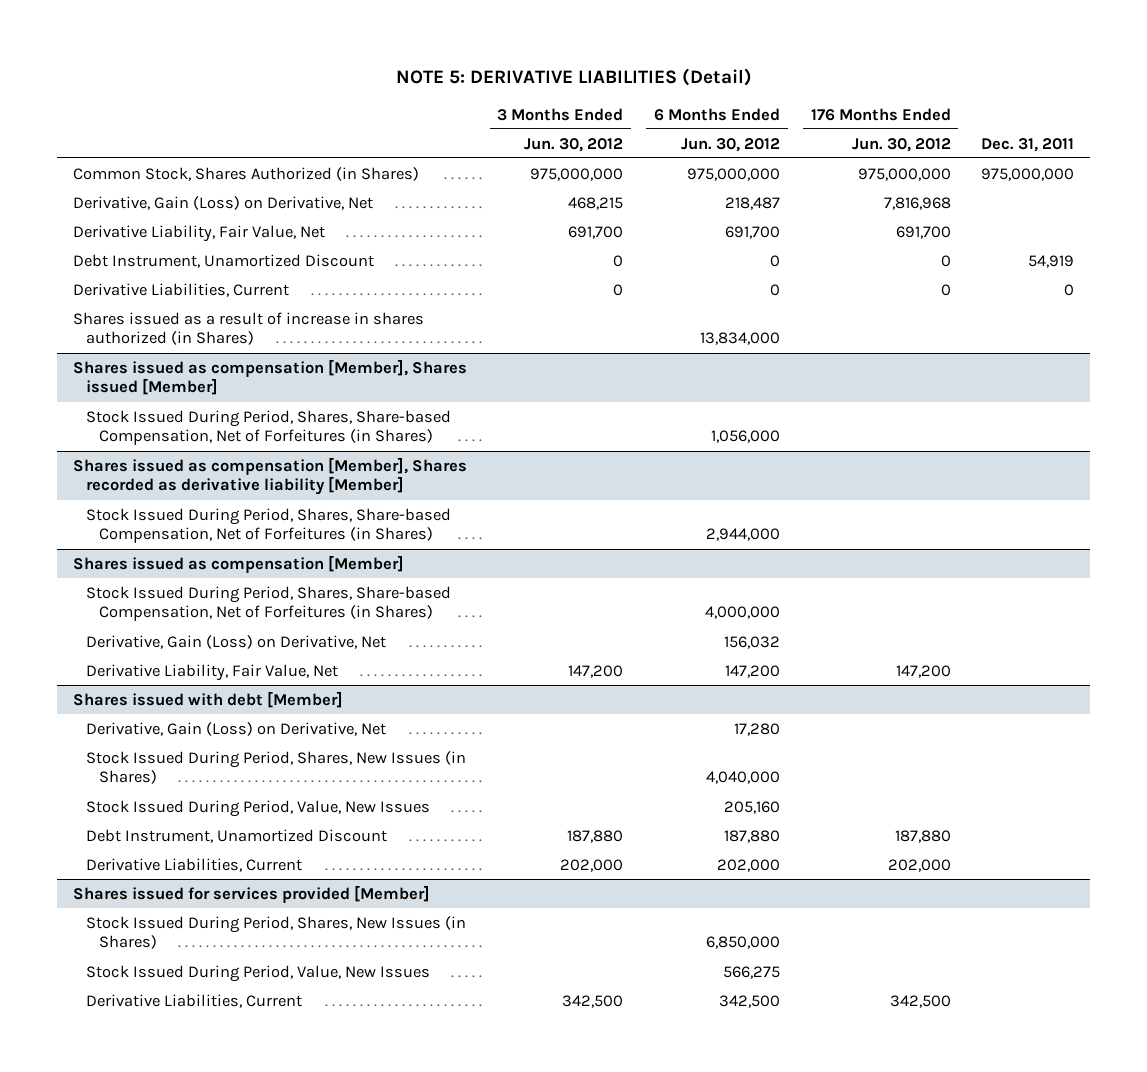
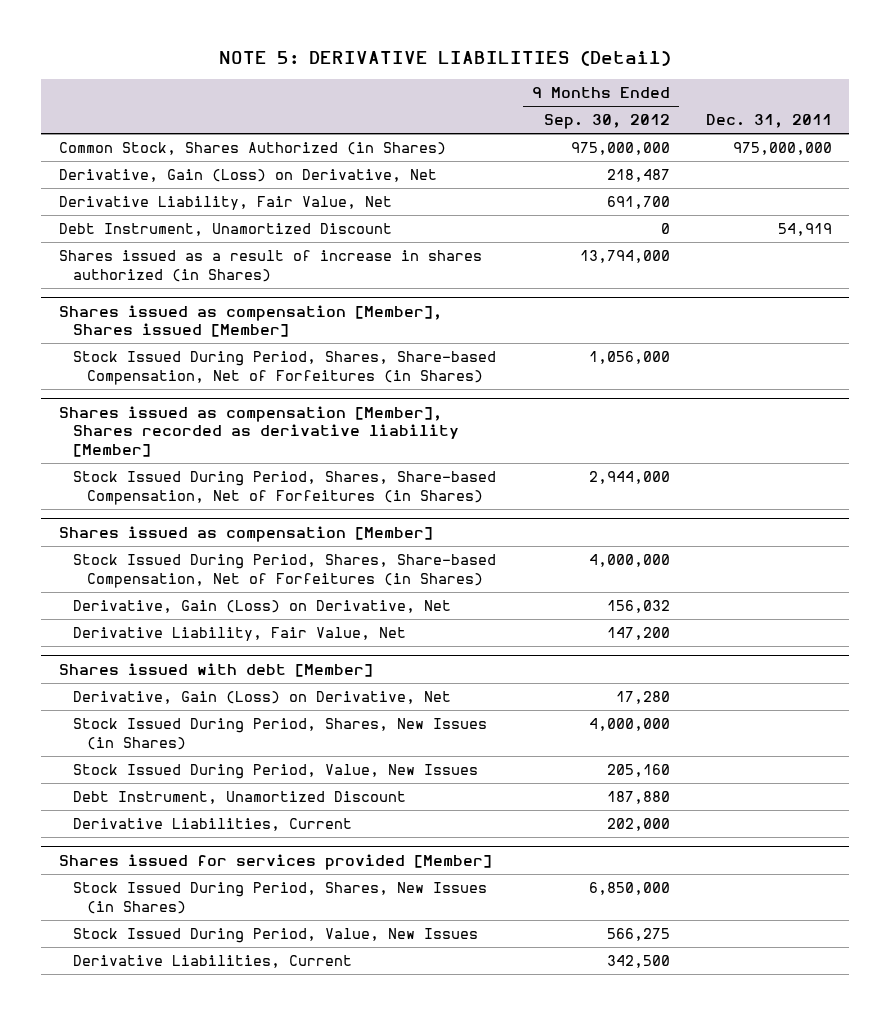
- | 3 Months Ended Jun. 30, 2012 | 6 Months Ended Jun. 30, 2012 | 176 Months Ended Jun. 30, 2012 | Dec. 31, 2011
+ | 9 Months Ended Sep. 30, 2012 | Dec. 31, 2011
- Derivative Liabilities, Current | 0 | 0 | 0 | 0

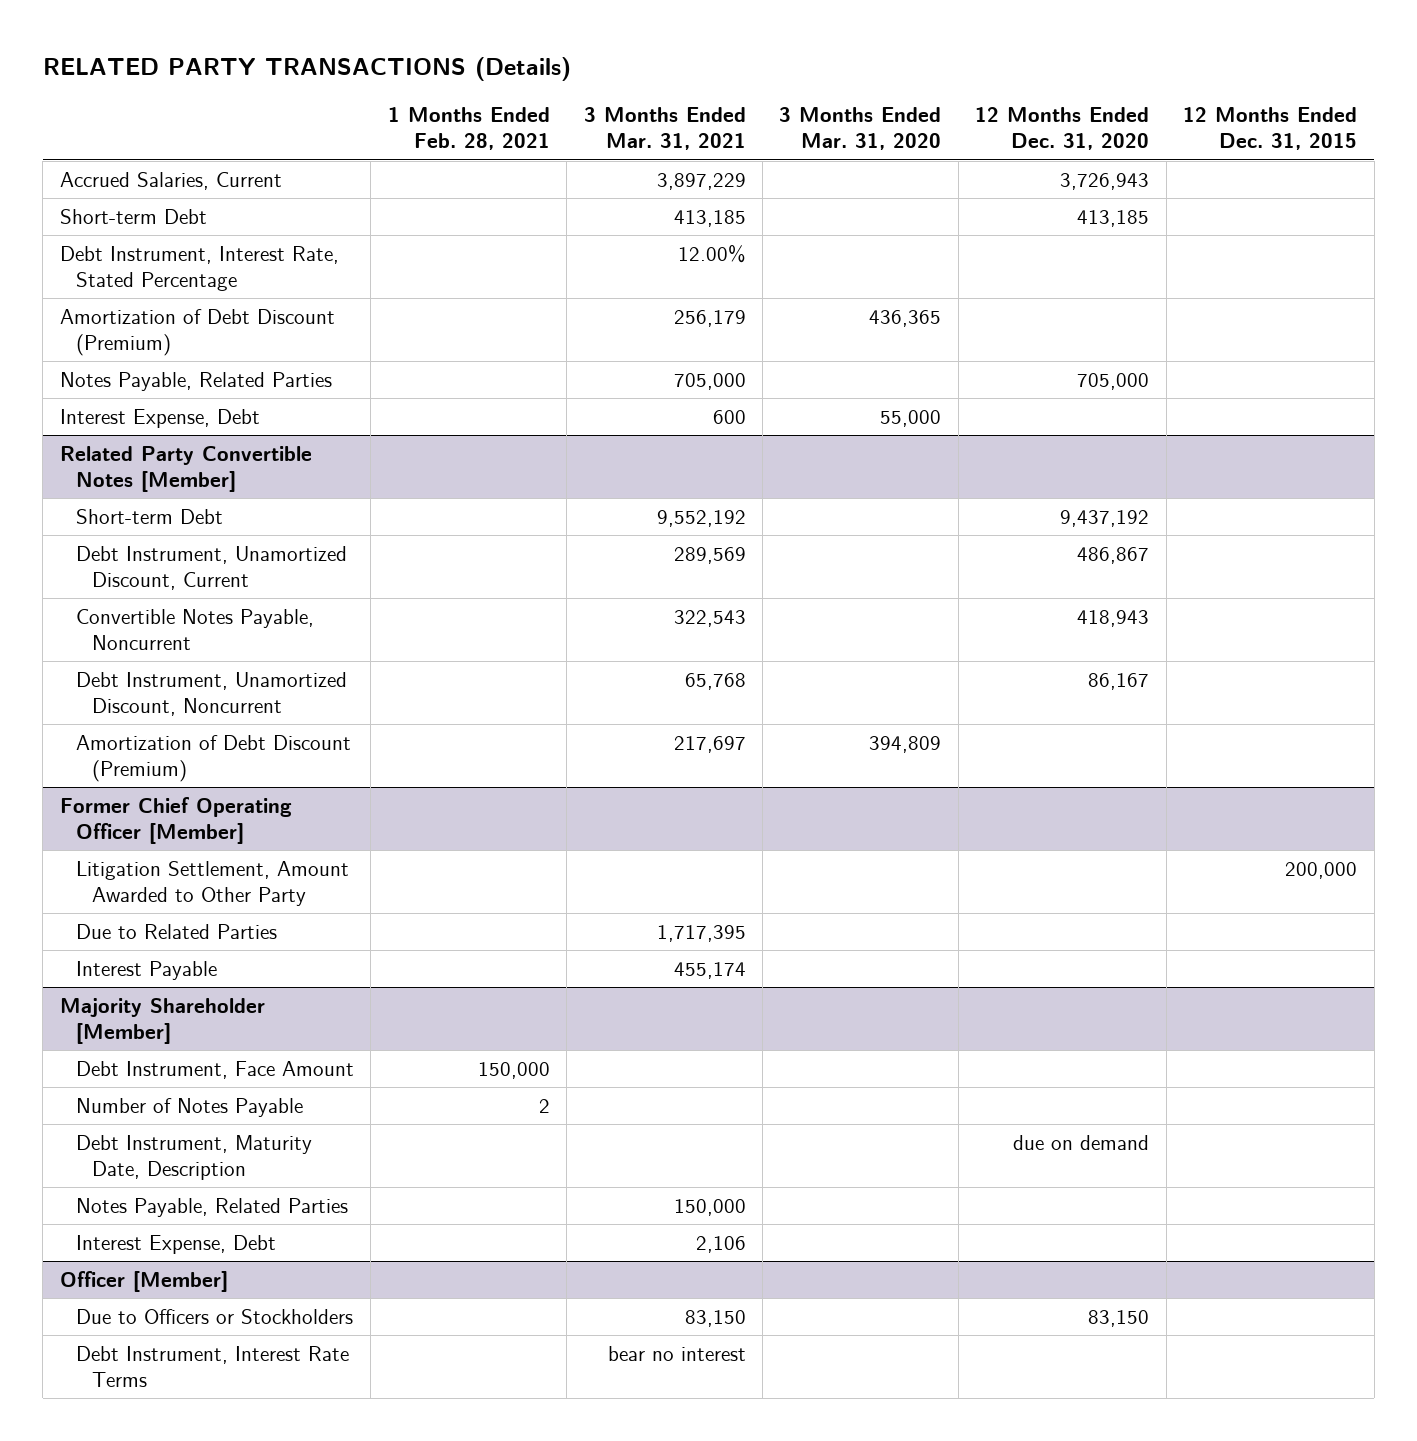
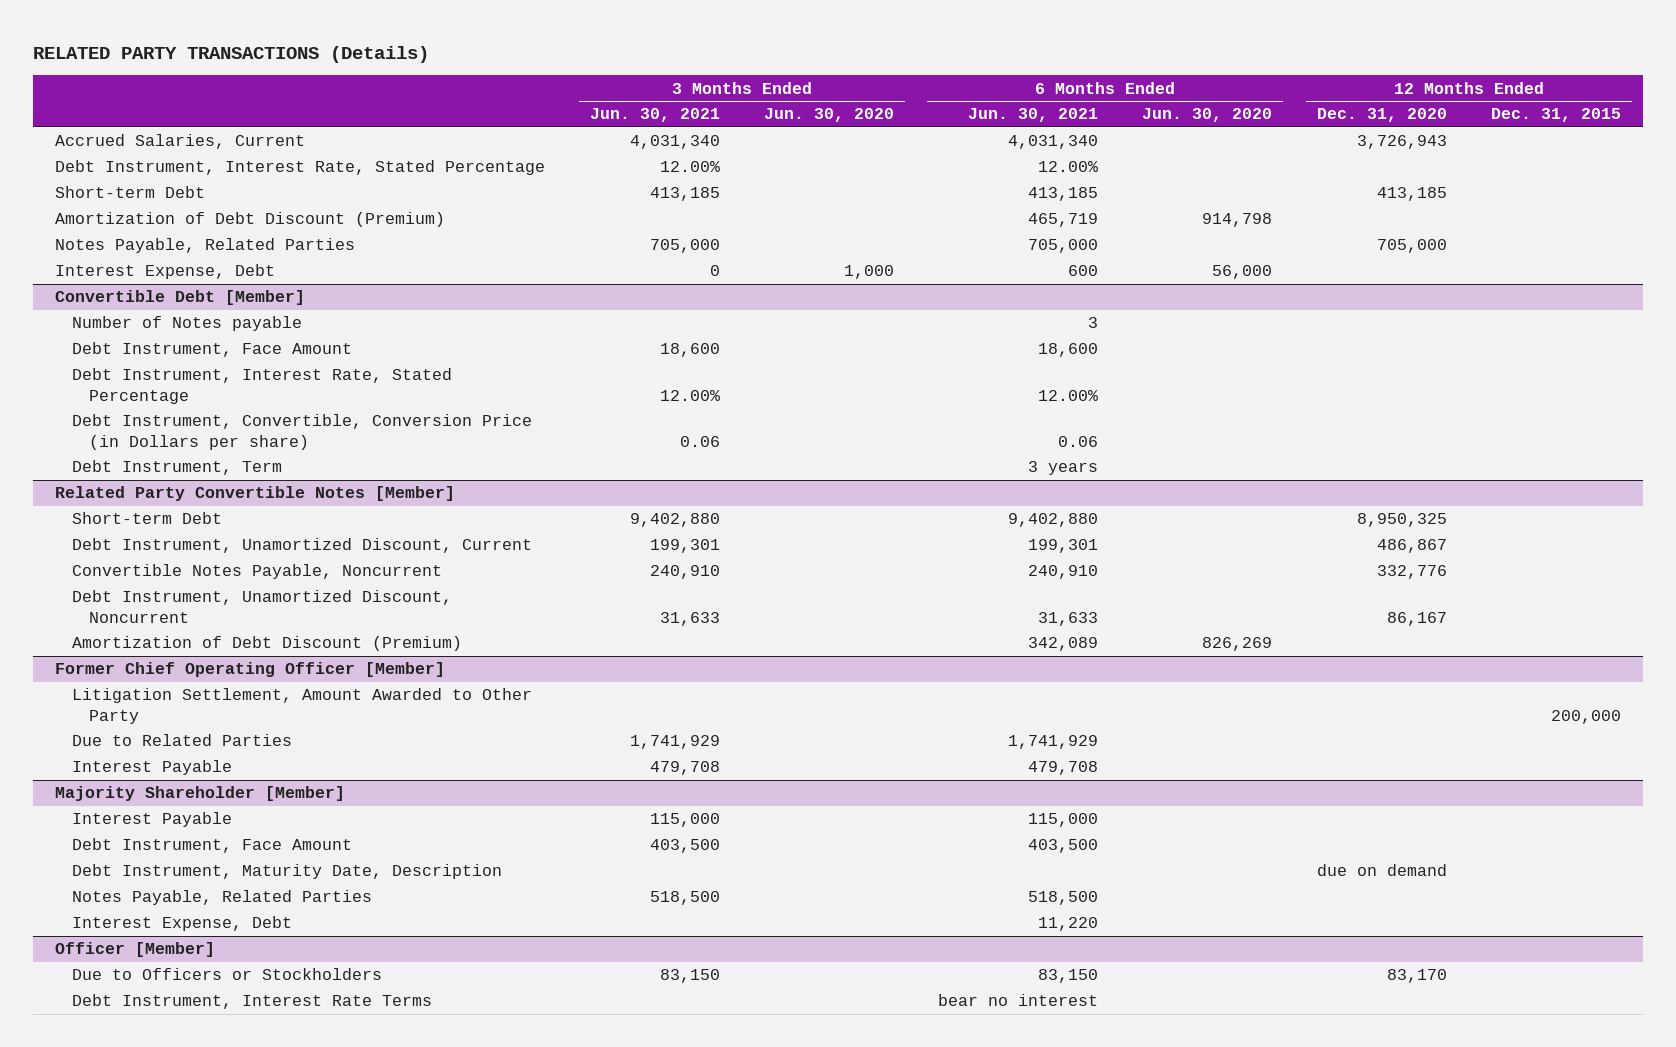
- | 1 Months Ended Feb. 28, 2021 | 3 Months Ended Mar. 31, 2021 | 3 Months Ended Mar. 31, 2020 | 12 Months Ended Dec. 31, 2020 | 12 Months Ended Dec. 31, 2015
+ | 3 Months Ended Jun. 30, 2021 | 3 Months Ended Jun. 30, 2020 | 6 Months Ended Jun. 30, 2021 | 6 Months Ended Jun. 30, 2020 | 12 Months Ended Dec. 31, 2020 | 12 Months Ended Dec. 31, 2015
moved down: Short-term Debt | 413,185 | | 413,185 | | 413,185 |
+ Convertible Debt [Member]
+ Number of Notes payable | | | 3 | | |
+ Debt Instrument, Face Amount | 18,600 | | 18,600 | | |
+ Debt Instrument, Interest Rate, Stated Percentage | 12.00% | | 12.00% | | |
+ Debt Instrument, Convertible, Conversion Price (in Dollars per share) | 0.06 | | 0.06 | | |
+ Debt Instrument, Term | | | 3 years | | |
@ Related Party Convertible Notes [Member]
- Short-term Debt | | 9,552,192 | | 9,437,192 |
+ Short-term Debt | 9,402,880 | | 9,402,880 | | 8,950,325 |
- Convertible Notes Payable, Noncurrent | | 322,543 | | 418,943 |
+ Convertible Notes Payable, Noncurrent | 240,910 | | 240,910 | | 332,776 |
@ Majority Shareholder [Member]
+ Interest Payable | 115,000 | | 115,000 | | |
- Number of Notes Payable | 2 | | | |
@ Officer [Member]
- Due to Officers or Stockholders | | 83,150 | | 83,150 |
+ Due to Officers or Stockholders | 83,150 | | 83,150 | | 83,170 |

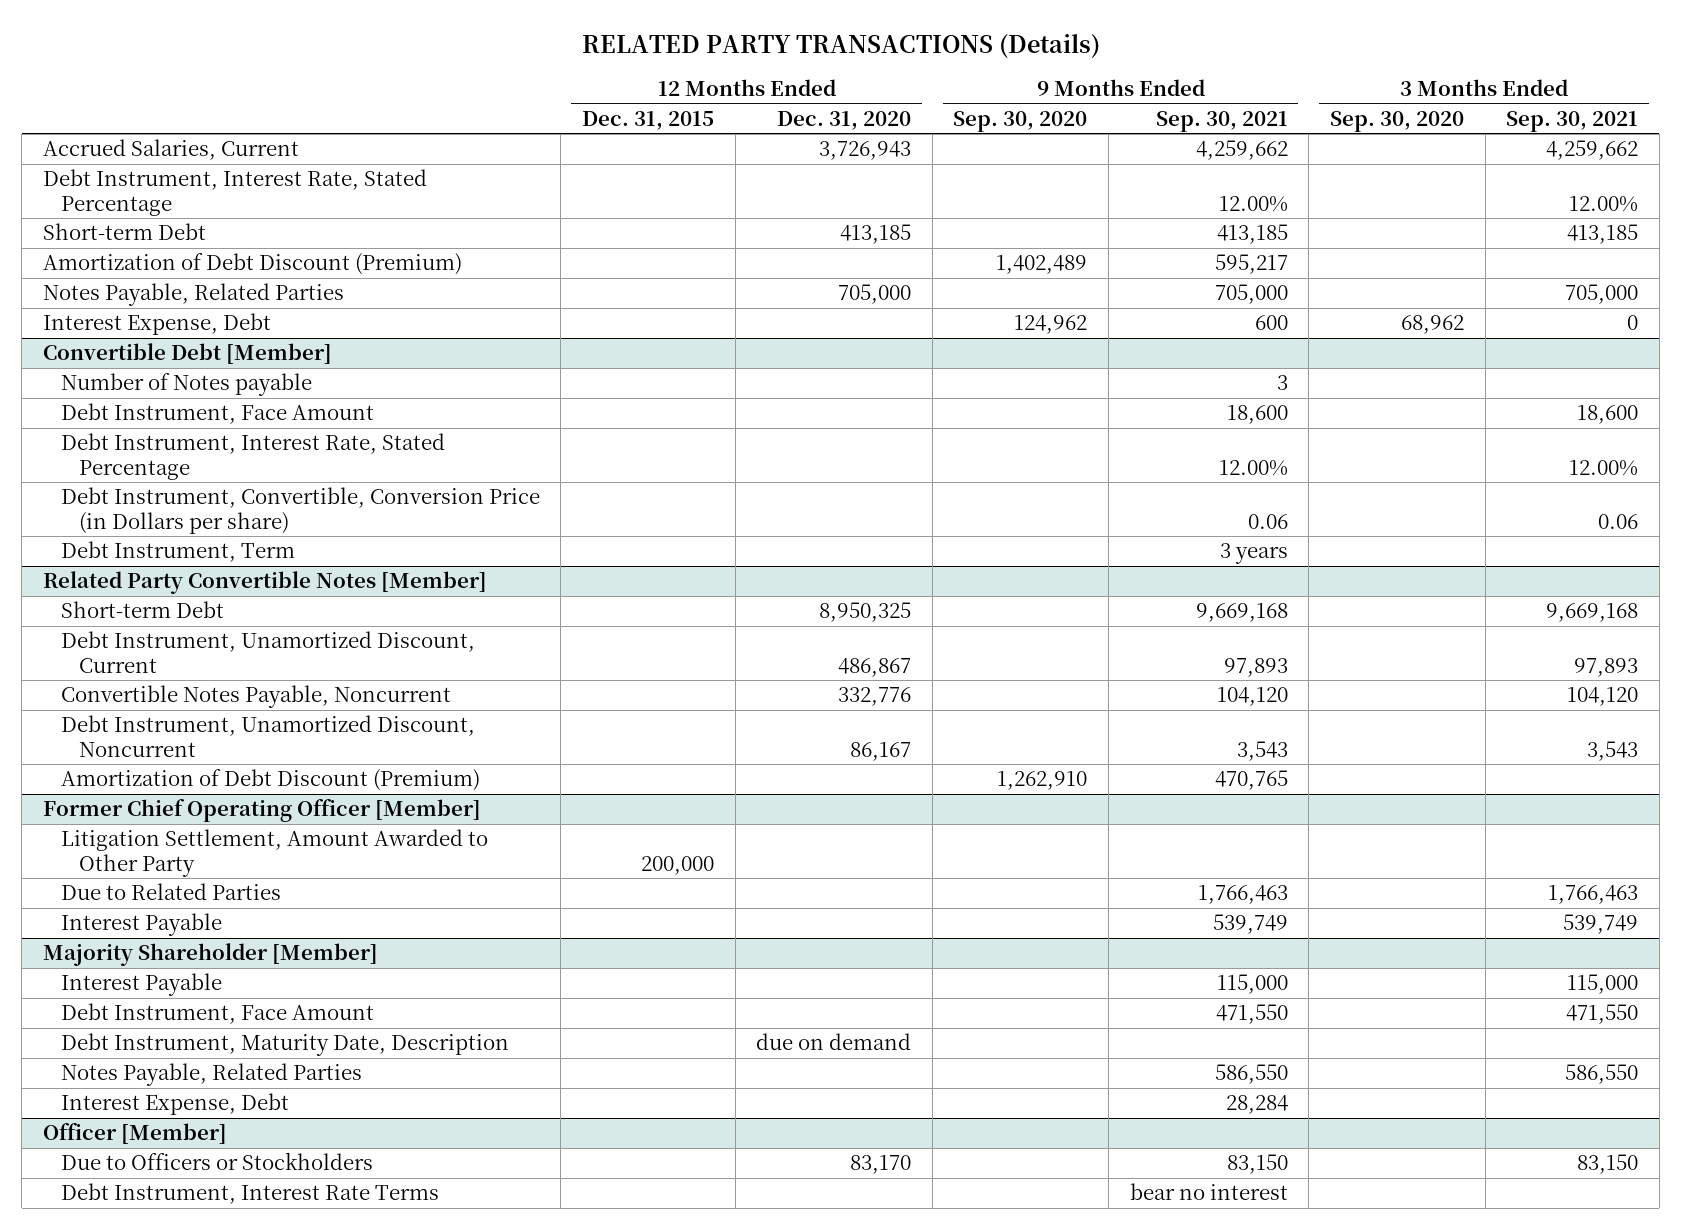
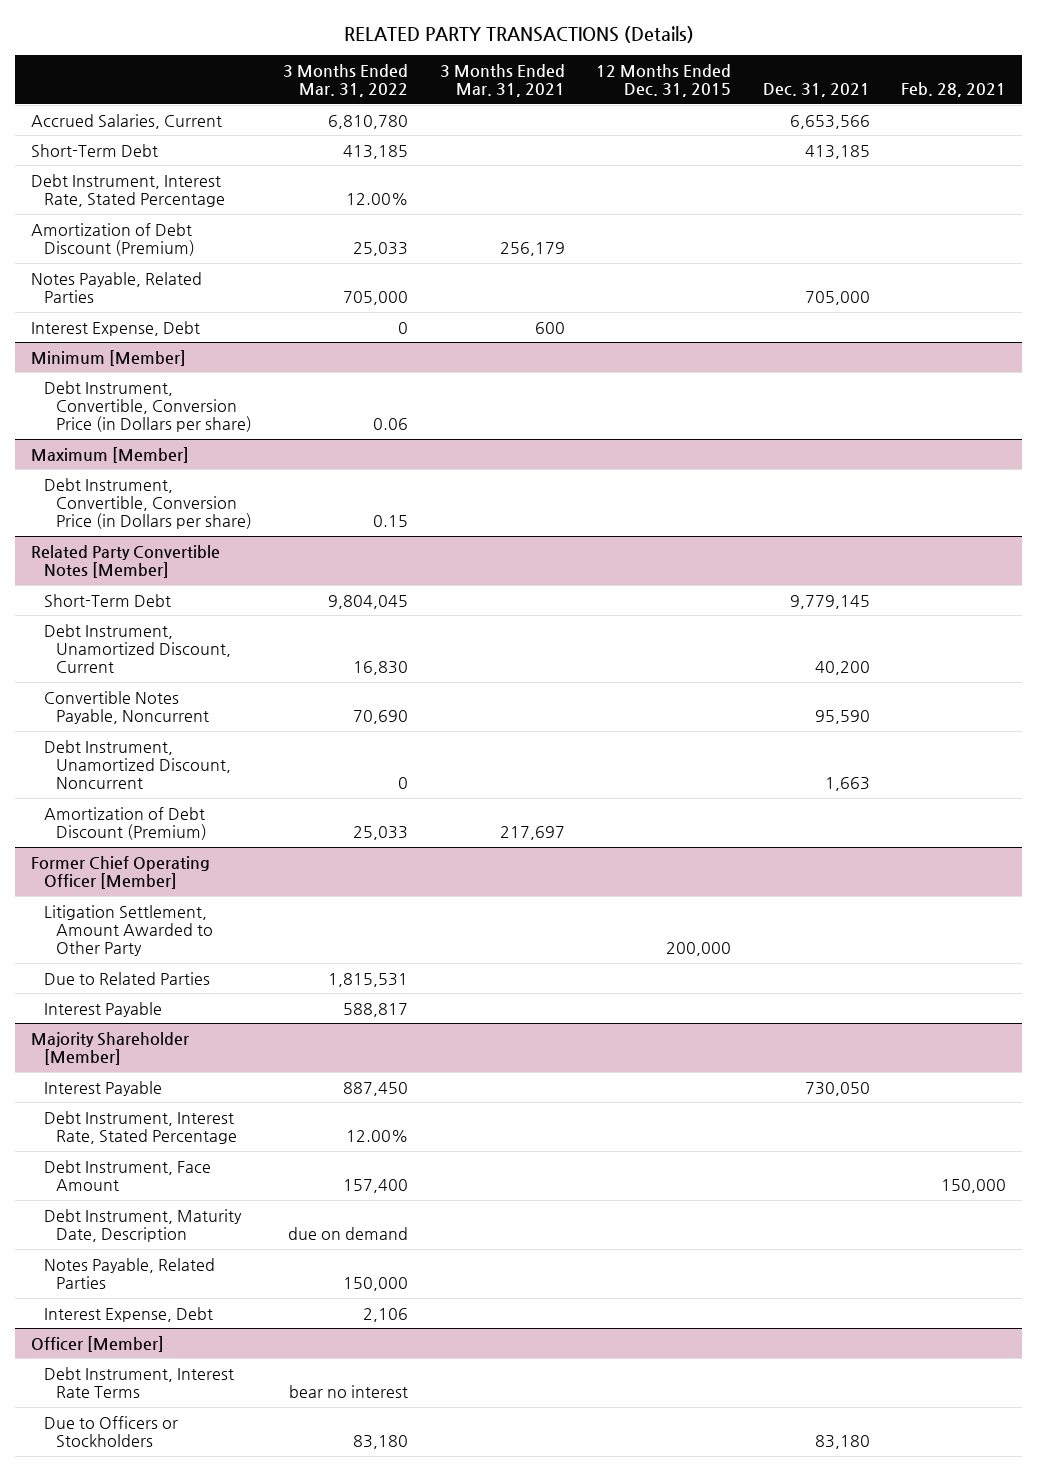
- | 12 Months Ended Dec. 31, 2015 | 12 Months Ended Dec. 31, 2020 | 9 Months Ended Sep. 30, 2020 | 9 Months Ended Sep. 30, 2021 | 3 Months Ended Sep. 30, 2020 | 3 Months Ended Sep. 30, 2021
+ | 3 Months Ended Mar. 31, 2022 | 3 Months Ended Mar. 31, 2021 | 12 Months Ended Dec. 31, 2015 | Dec. 31, 2021 | Feb. 28, 2021
+ Short-Term Debt | 413,185 | | | 413,185 |
- Short-term Debt | | 413,185 | | 413,185 | | 413,185
- Convertible Debt [Member]
- Number of Notes payable | | | | 3 | |
- Debt Instrument, Face Amount | | | | 18,600 | | 18,600
- Debt Instrument, Interest Rate, Stated Percentage | | | | 12.00% | | 12.00%
- Debt Instrument, Convertible, Conversion Price (in Dollars per share) | | | | 0.06 | | 0.06
- Debt Instrument, Term | | | | 3 years | |
+ Minimum [Member]
+ Debt Instrument, Convertible, Conversion Price (in Dollars per share) | 0.06 | | | |
+ Maximum [Member]
+ Debt Instrument, Convertible, Conversion Price (in Dollars per share) | 0.15 | | | |
@ Related Party Convertible Notes [Member]
- Short-term Debt | | 8,950,325 | | 9,669,168 | | 9,669,168
+ Short-Term Debt | 9,804,045 | | | 9,779,145 |
@ Majority Shareholder [Member]
+ Debt Instrument, Interest Rate, Stated Percentage | 12.00% | | | |
@ Officer [Member]
moved down: Due to Officers or Stockholders | 83,180 | | | 83,180 |

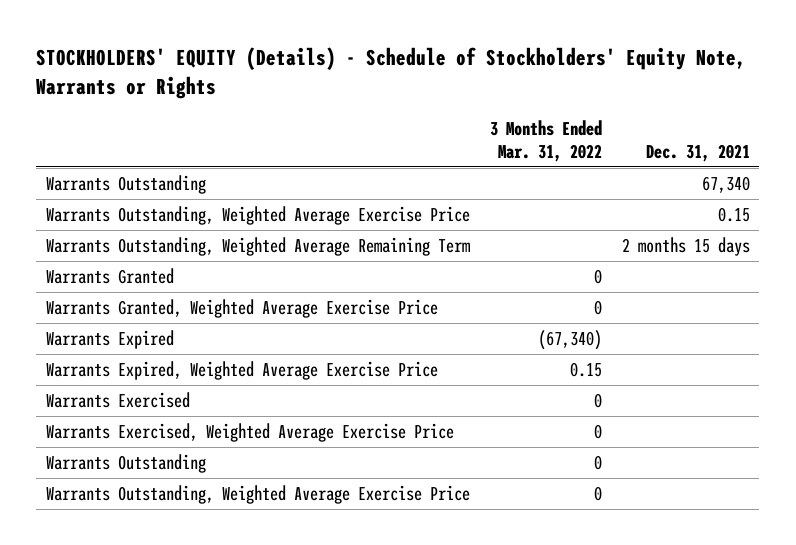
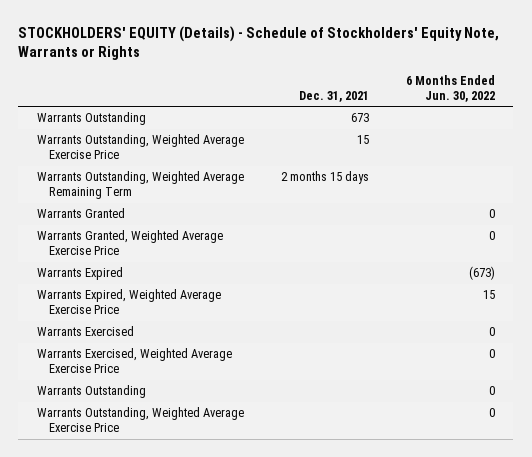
- | 3 Months Ended Mar. 31, 2022 | Dec. 31, 2021
+ | Dec. 31, 2021 | 6 Months Ended Jun. 30, 2022
- Warrants Outstanding | | 67,340
- Warrants Outstanding, Weighted Average Exercise Price | | 0.15
+ Warrants Outstanding | 673 |
+ Warrants Outstanding, Weighted Average Exercise Price | 15 |

